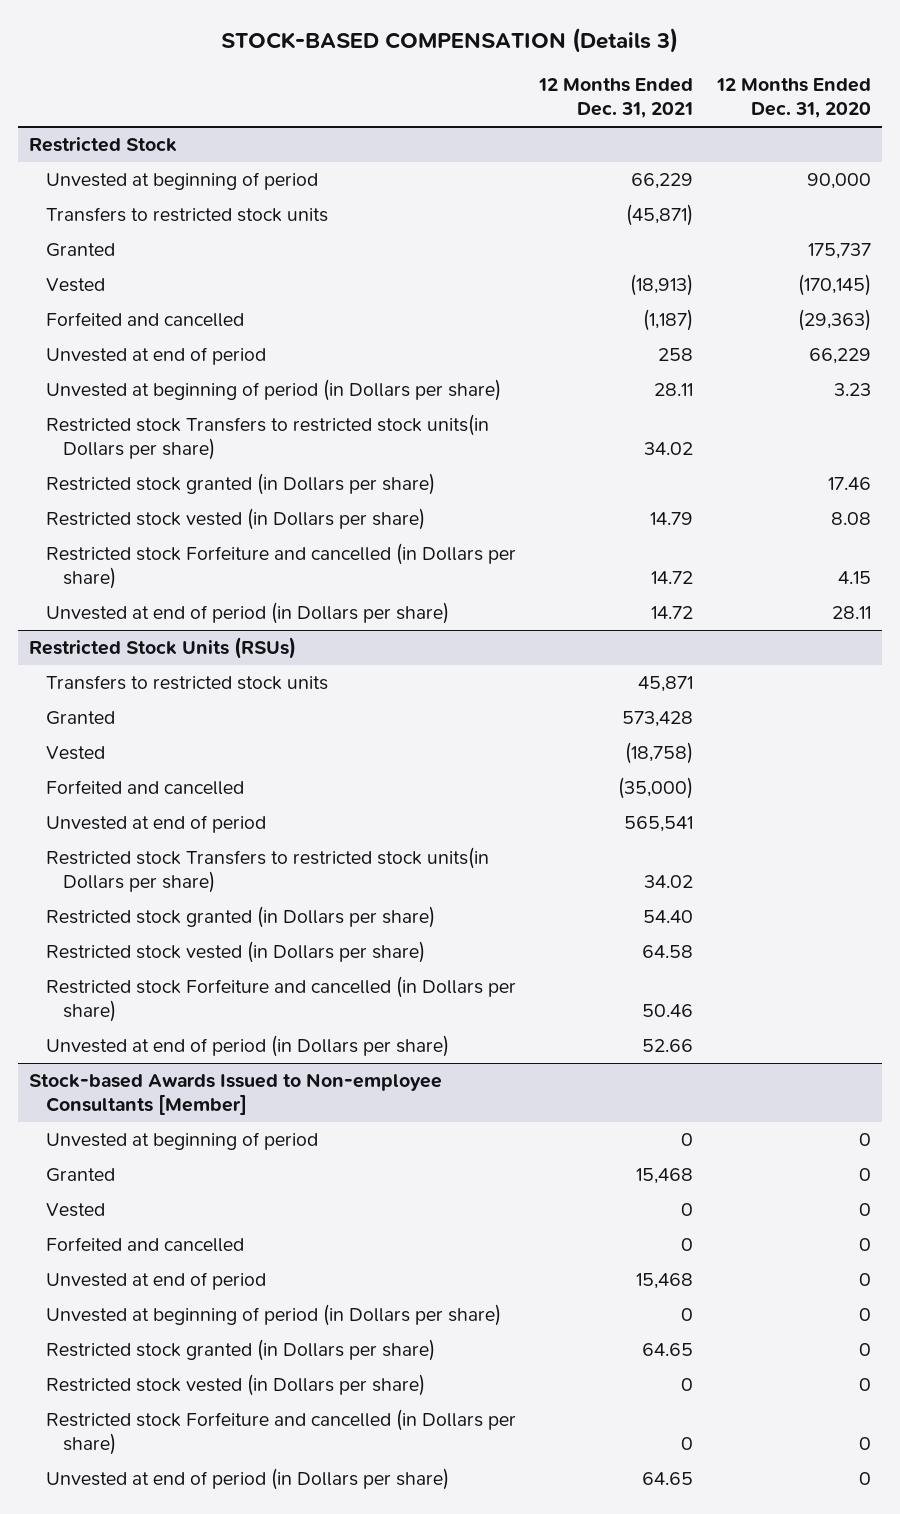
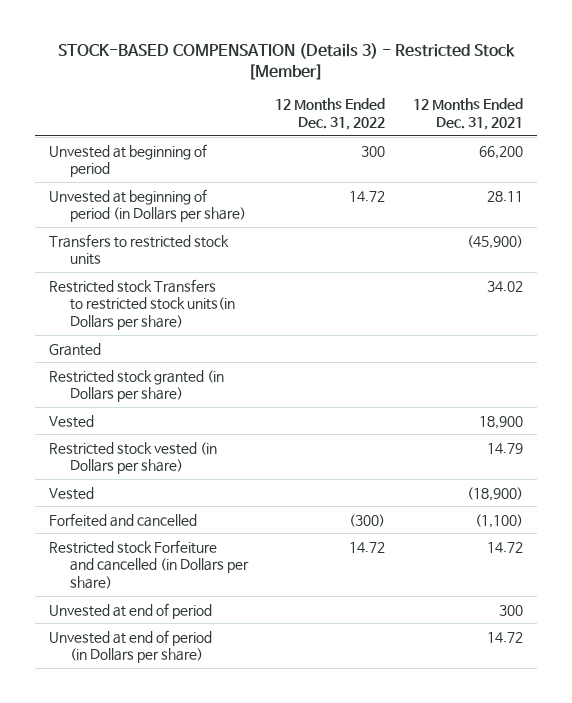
- STOCK-BASED COMPENSATION (Details 3)
+ STOCK-BASED COMPENSATION (Details 3) - Restricted Stock [Member]
- | 12 Months Ended Dec. 31, 2021 | 12 Months Ended Dec. 31, 2020
+ | 12 Months Ended Dec. 31, 2022 | 12 Months Ended Dec. 31, 2021
- Restricted Stock
- Unvested at beginning of period | 66,229 | 90,000
- Transfers to restricted stock units | (45,871) |
- Granted | | 175,737
- Vested | (18,913) | (170,145)
- Forfeited and cancelled | (1,187) | (29,363)
- Unvested at end of period | 258 | 66,229
+ Unvested at beginning of period | 300 | 66,200
+ Transfers to restricted stock units | | (45,900)
+ Granted
+ Vested | | 18,900
+ Vested | | (18,900)
+ Forfeited and cancelled | (300) | (1,100)
+ Unvested at end of period | | 300
- Restricted Stock Units (RSUs)
- Transfers to restricted stock units | 45,871 |
- Granted | 573,428 |
- Vested | (18,758) |
- Forfeited and cancelled | (35,000) |
- Unvested at end of period | 565,541 |
- Restricted stock Transfers to restricted stock units(in Dollars per share) | 34.02 |
- Restricted stock granted (in Dollars per share) | 54.40 |
- Restricted stock vested (in Dollars per share) | 64.58 |
- Restricted stock Forfeiture and cancelled (in Dollars per share) | 50.46 |
- Unvested at end of period (in Dollars per share) | 52.66 |
- Stock-based Awards Issued to Non-employee Consultants [Member]
- Unvested at beginning of period | 0 | 0
- Granted | 15,468 | 0
- Vested | 0 | 0
- Forfeited and cancelled | 0 | 0
- Unvested at end of period | 15,468 | 0
- Unvested at beginning of period (in Dollars per share) | 0 | 0
- Restricted stock granted (in Dollars per share) | 64.65 | 0
- Restricted stock vested (in Dollars per share) | 0 | 0
- Restricted stock Forfeiture and cancelled (in Dollars per share) | 0 | 0
- Unvested at end of period (in Dollars per share) | 64.65 | 0

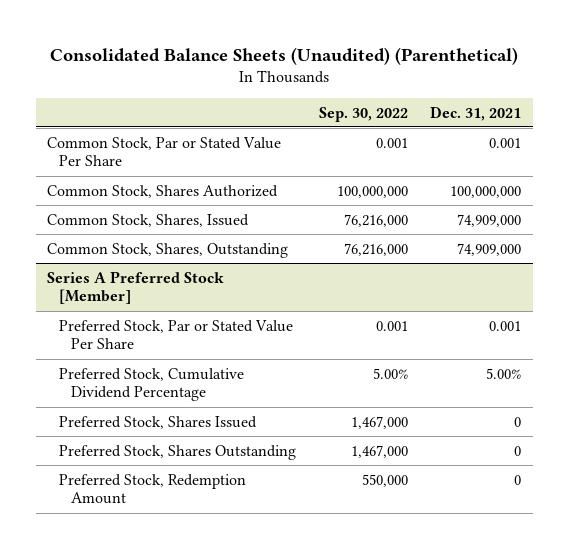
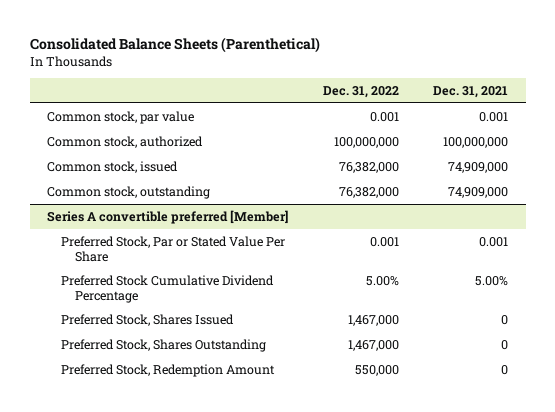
- Consolidated Balance Sheets (Unaudited) (Parenthetical)
+ Consolidated Balance Sheets (Parenthetical)
- | Sep. 30, 2022 | Dec. 31, 2021
+ | Dec. 31, 2022 | Dec. 31, 2021
- Common Stock, Par or Stated Value Per Share | 0.001 | 0.001
- Common Stock, Shares Authorized | 100,000,000 | 100,000,000
- Common Stock, Shares, Issued | 76,216,000 | 74,909,000
- Common Stock, Shares, Outstanding | 76,216,000 | 74,909,000
- Series A Preferred Stock [Member]
+ Common stock, par value | 0.001 | 0.001
+ Common stock, authorized | 100,000,000 | 100,000,000
+ Common stock, issued | 76,382,000 | 74,909,000
+ Common stock, outstanding | 76,382,000 | 74,909,000
+ Series A convertible preferred [Member]
- Preferred Stock, Cumulative Dividend Percentage | 5.00% | 5.00%
+ Preferred Stock Cumulative Dividend Percentage | 5.00% | 5.00%

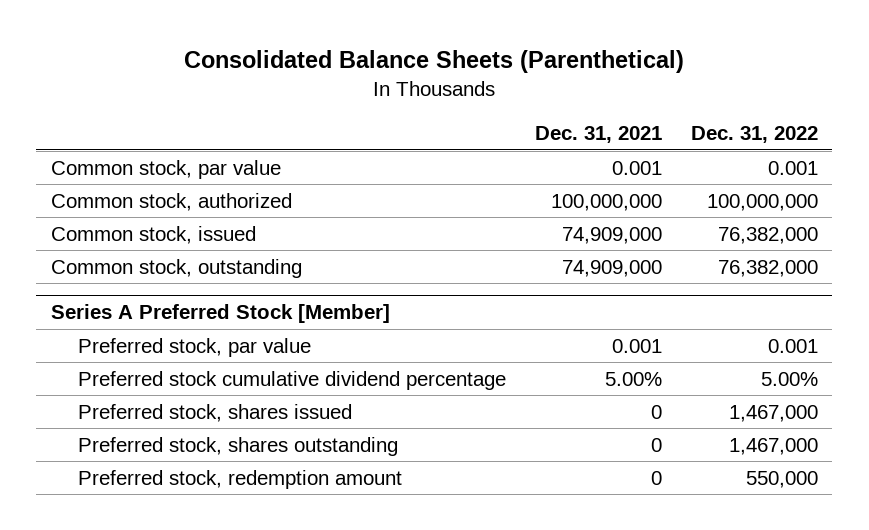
- | Dec. 31, 2022 | Dec. 31, 2021
+ | Dec. 31, 2021 | Dec. 31, 2022
- Series A convertible preferred [Member]
- Preferred Stock, Par or Stated Value Per Share | 0.001 | 0.001
- Preferred Stock Cumulative Dividend Percentage | 5.00% | 5.00%
- Preferred Stock, Shares Issued | 1,467,000 | 0
- Preferred Stock, Shares Outstanding | 1,467,000 | 0
- Preferred Stock, Redemption Amount | 550,000 | 0
+ Series A Preferred Stock [Member]
+ Preferred stock, par value | 0.001 | 0.001
+ Preferred stock cumulative dividend percentage | 5.00% | 5.00%
+ Preferred stock, shares issued | 0 | 1,467,000
+ Preferred stock, shares outstanding | 0 | 1,467,000
+ Preferred stock, redemption amount | 0 | 550,000

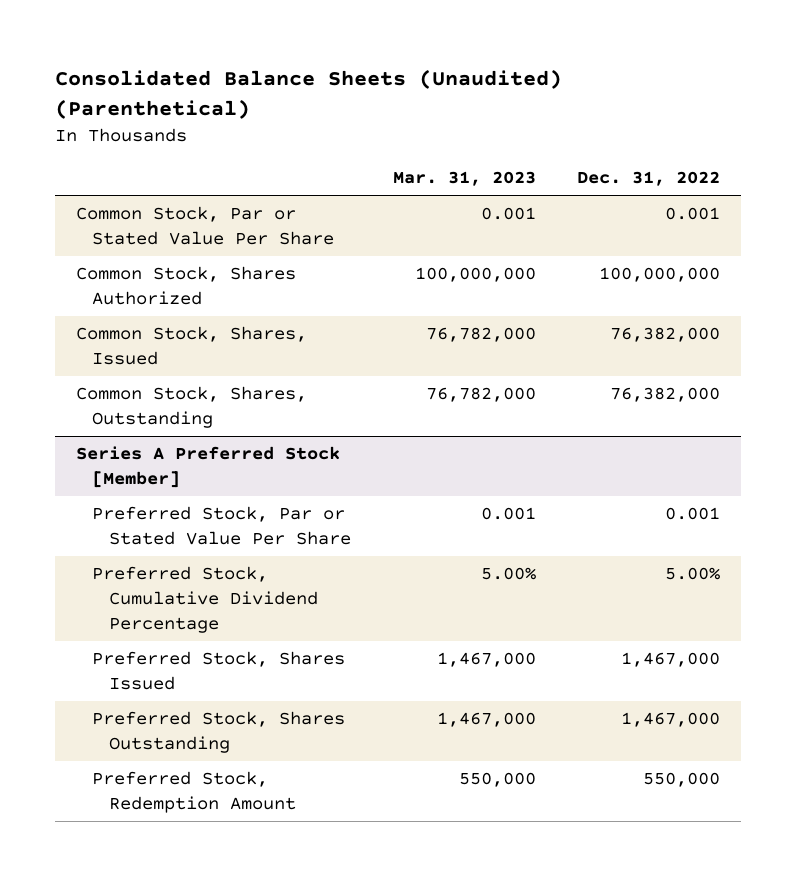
- Consolidated Balance Sheets (Parenthetical)
+ Consolidated Balance Sheets (Unaudited) (Parenthetical)
- | Dec. 31, 2021 | Dec. 31, 2022
+ | Mar. 31, 2023 | Dec. 31, 2022
- Common stock, par value | 0.001 | 0.001
- Common stock, authorized | 100,000,000 | 100,000,000
- Common stock, issued | 74,909,000 | 76,382,000
- Common stock, outstanding | 74,909,000 | 76,382,000
+ Common Stock, Par or Stated Value Per Share | 0.001 | 0.001
+ Common Stock, Shares Authorized | 100,000,000 | 100,000,000
+ Common Stock, Shares, Issued | 76,782,000 | 76,382,000
+ Common Stock, Shares, Outstanding | 76,782,000 | 76,382,000
@ Series A Preferred Stock [Member]
- Preferred stock, par value | 0.001 | 0.001
- Preferred stock cumulative dividend percentage | 5.00% | 5.00%
- Preferred stock, shares issued | 0 | 1,467,000
- Preferred stock, shares outstanding | 0 | 1,467,000
- Preferred stock, redemption amount | 0 | 550,000
+ Preferred Stock, Par or Stated Value Per Share | 0.001 | 0.001
+ Preferred Stock, Cumulative Dividend Percentage | 5.00% | 5.00%
+ Preferred Stock, Shares Issued | 1,467,000 | 1,467,000
+ Preferred Stock, Shares Outstanding | 1,467,000 | 1,467,000
+ Preferred Stock, Redemption Amount | 550,000 | 550,000

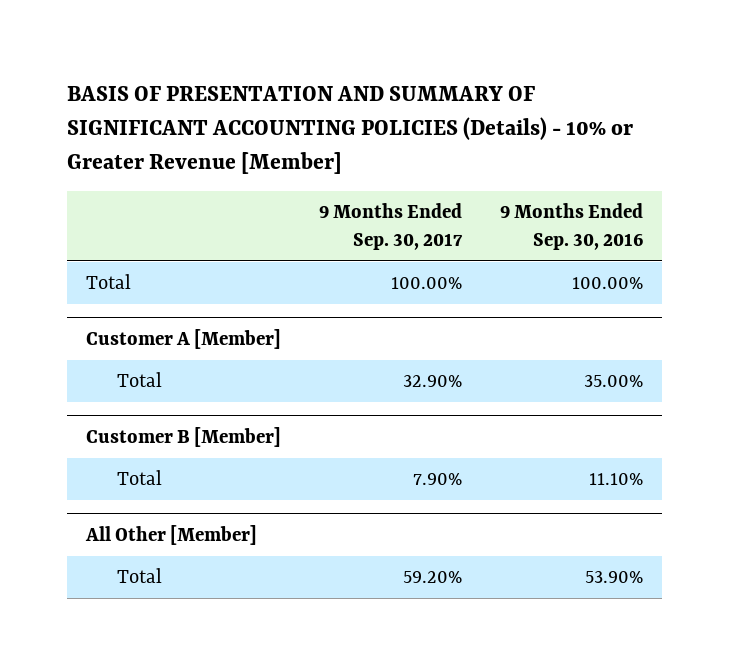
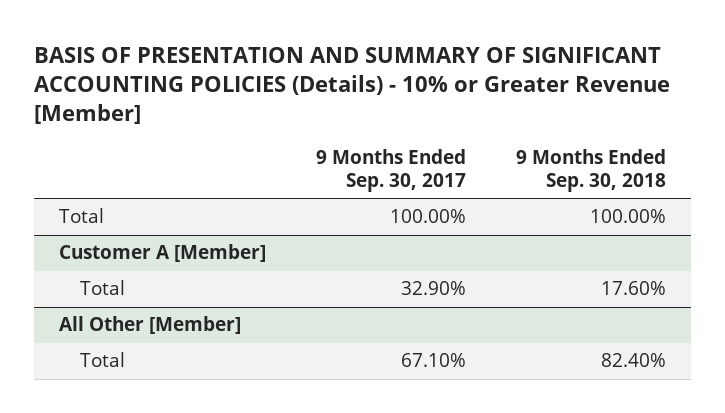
- | 9 Months Ended Sep. 30, 2017 | 9 Months Ended Sep. 30, 2016
+ | 9 Months Ended Sep. 30, 2017 | 9 Months Ended Sep. 30, 2018
- Customer B [Member]
- Total | 7.90% | 11.10%
@ All Other [Member]
- Total | 59.20% | 53.90%
+ Total | 67.10% | 82.40%

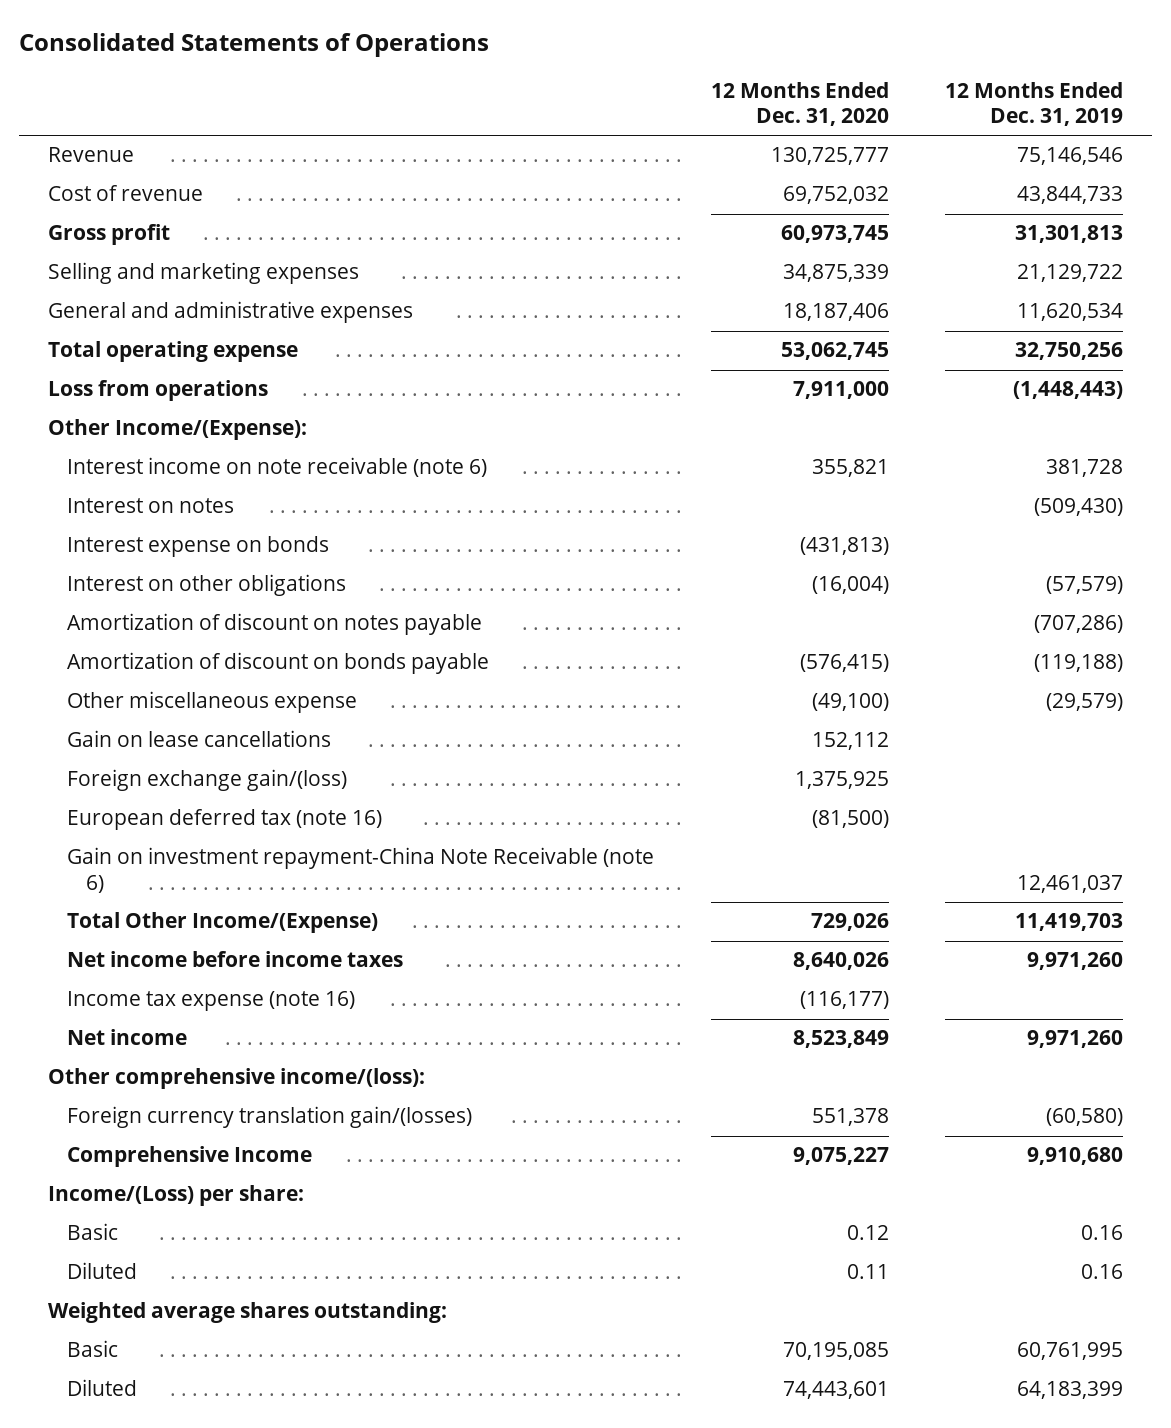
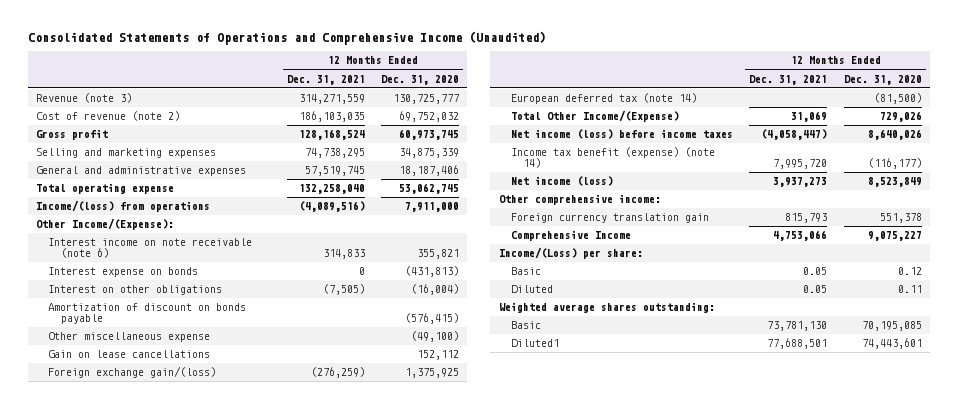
- Consolidated Statements of Operations
+ Consolidated Statements of Operations and Comprehensive Income (Unaudited)
- | 12 Months Ended Dec. 31, 2020 | 12 Months Ended Dec. 31, 2019
+ | 12 Months Ended Dec. 31, 2021 | 12 Months Ended Dec. 31, 2020
- Revenue | 130,725,777 | 75,146,546
- Cost of revenue | 69,752,032 | 43,844,733
+ Revenue (note 3) | 314,271,559 | 130,725,777
+ Cost of revenue (note 2) | 186,103,035 | 69,752,032
- Loss from operations | 7,911,000 | (1,448,443)
+ Income/(loss) from operations | (4,089,516) | 7,911,000
- Interest on notes | | (509,430)
- Amortization of discount on notes payable | | (707,286)
- European deferred tax (note 16) | (81,500) |
- Gain on investment repayment-China Note Receivable (note 6) | | 12,461,037
+ European deferred tax (note 14) | | (81,500)
- Net income before income taxes | 8,640,026 | 9,971,260
- Income tax expense (note 16) | (116,177) |
- Net income | 8,523,849 | 9,971,260
- Other comprehensive income/(loss):
- Foreign currency translation gain/(losses) | 551,378 | (60,580)
+ Net income (loss) before income taxes | (4,058,447) | 8,640,026
+ Income tax benefit (expense) (note 14) | 7,995,720 | (116,177)
+ Net income (loss) | 3,937,273 | 8,523,849
+ Other comprehensive income:
+ Foreign currency translation gain | 815,793 | 551,378
- Diluted | 74,443,601 | 64,183,399
+ Diluted1 | 77,688,501 | 74,443,601

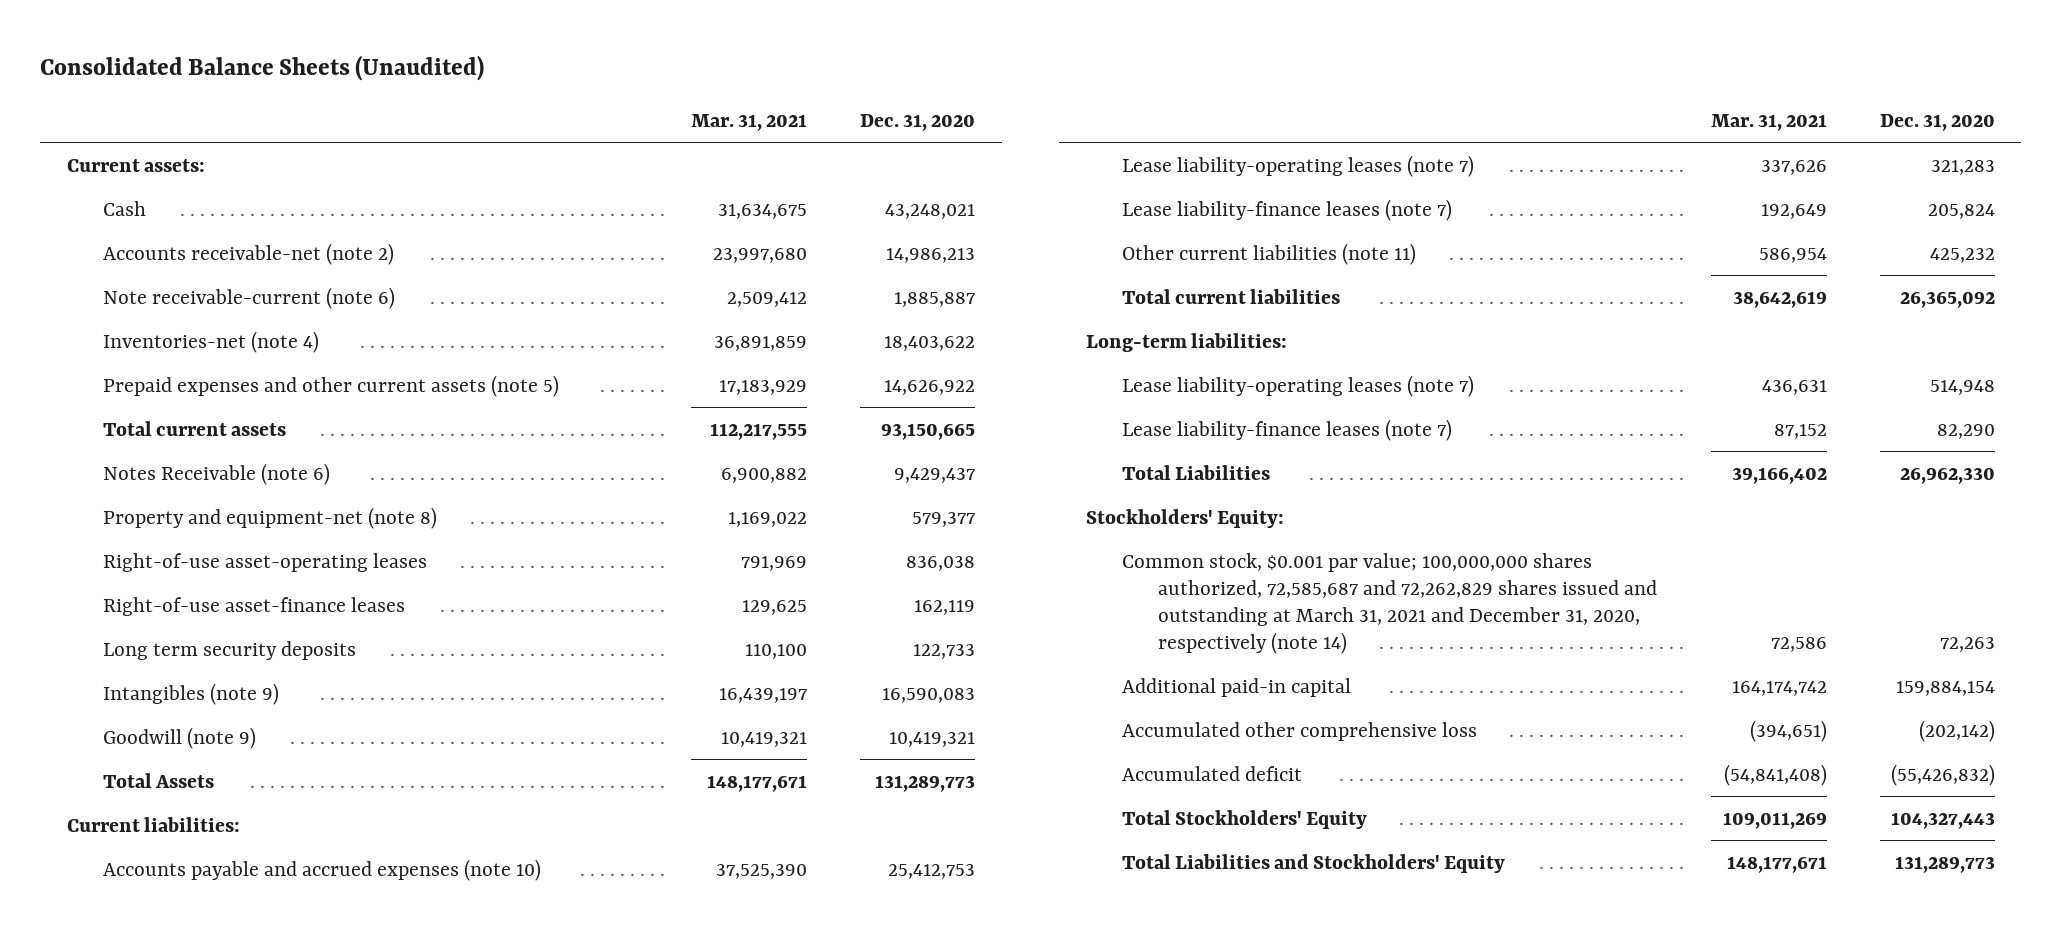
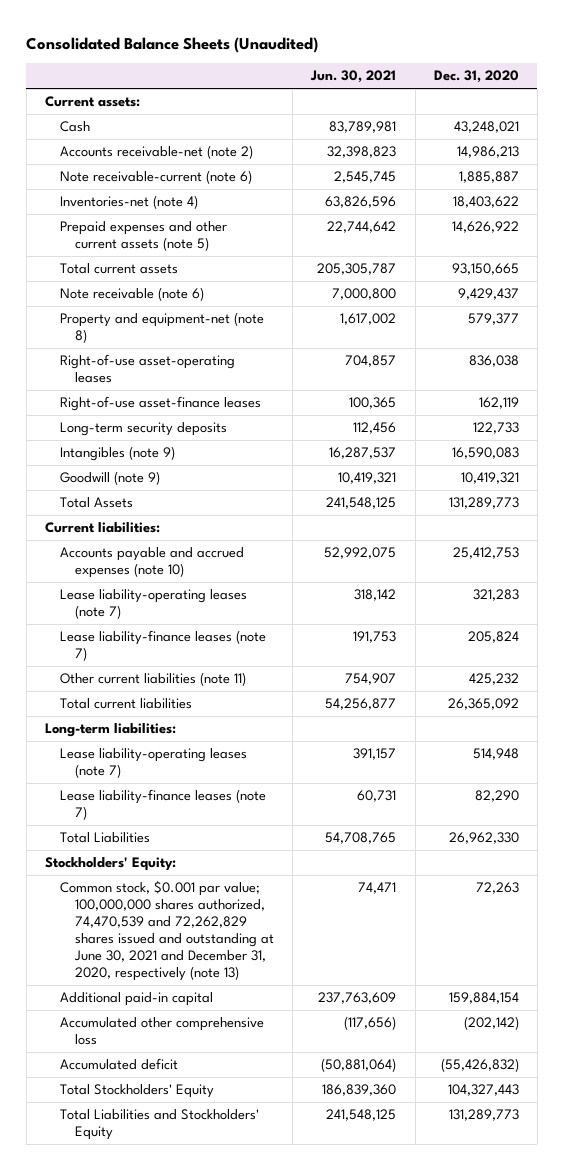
- | Mar. 31, 2021 | Dec. 31, 2020
+ | Jun. 30, 2021 | Dec. 31, 2020
- Notes Receivable (note 6) | 6,900,882 | 9,429,437
+ Note receivable (note 6) | 7,000,800 | 9,429,437
- Long term security deposits | 110,100 | 122,733
+ Long-term security deposits | 112,456 | 122,733
- Common stock, $0.001 par value; 100,000,000 shares authorized, 72,585,687 and 72,262,829 shares issued and outstanding at March 31, 2021 and December 31, 2020, respectively (note 14) | 72,586 | 72,263
+ Common stock, $0.001 par value; 100,000,000 shares authorized, 74,470,539 and 72,262,829 shares issued and outstanding at June 30, 2021 and December 31, 2020, respectively (note 13) | 74,471 | 72,263

